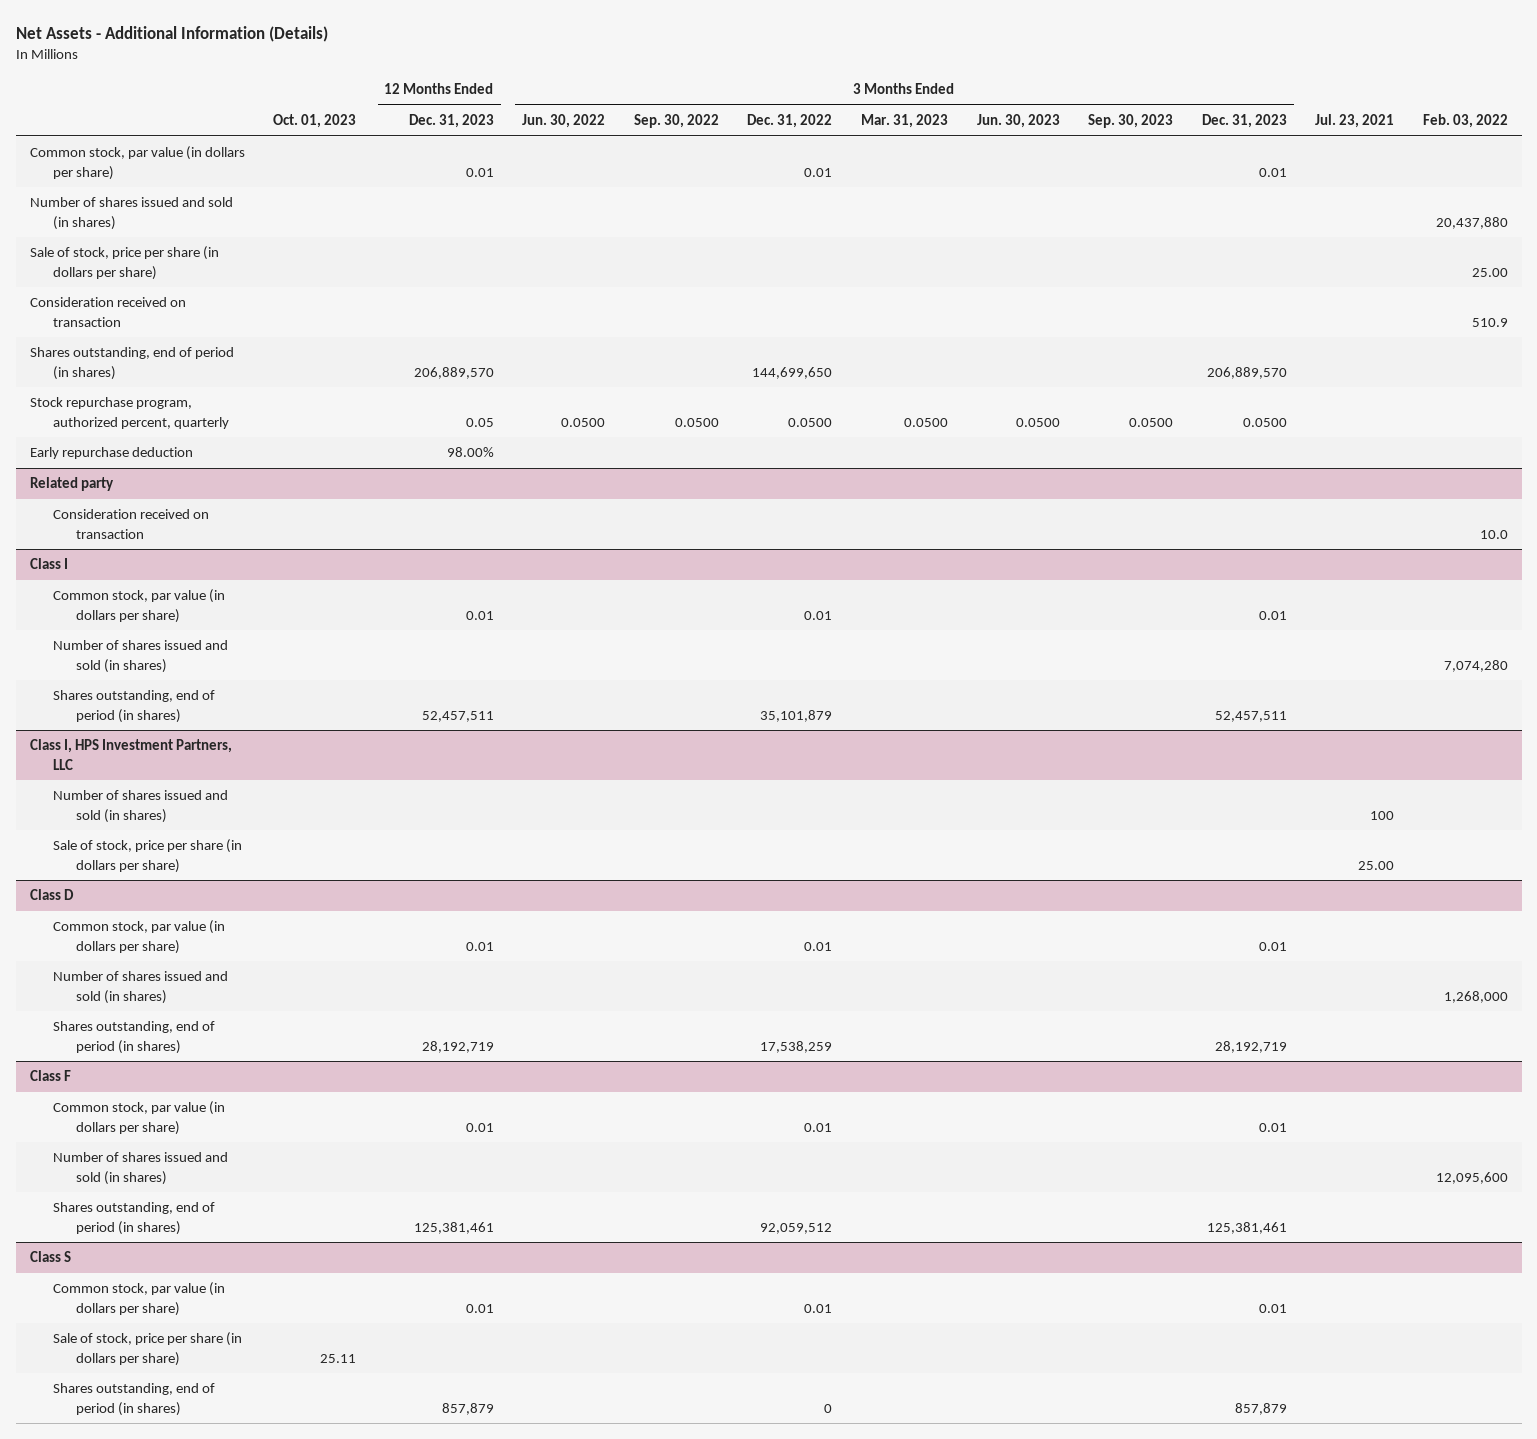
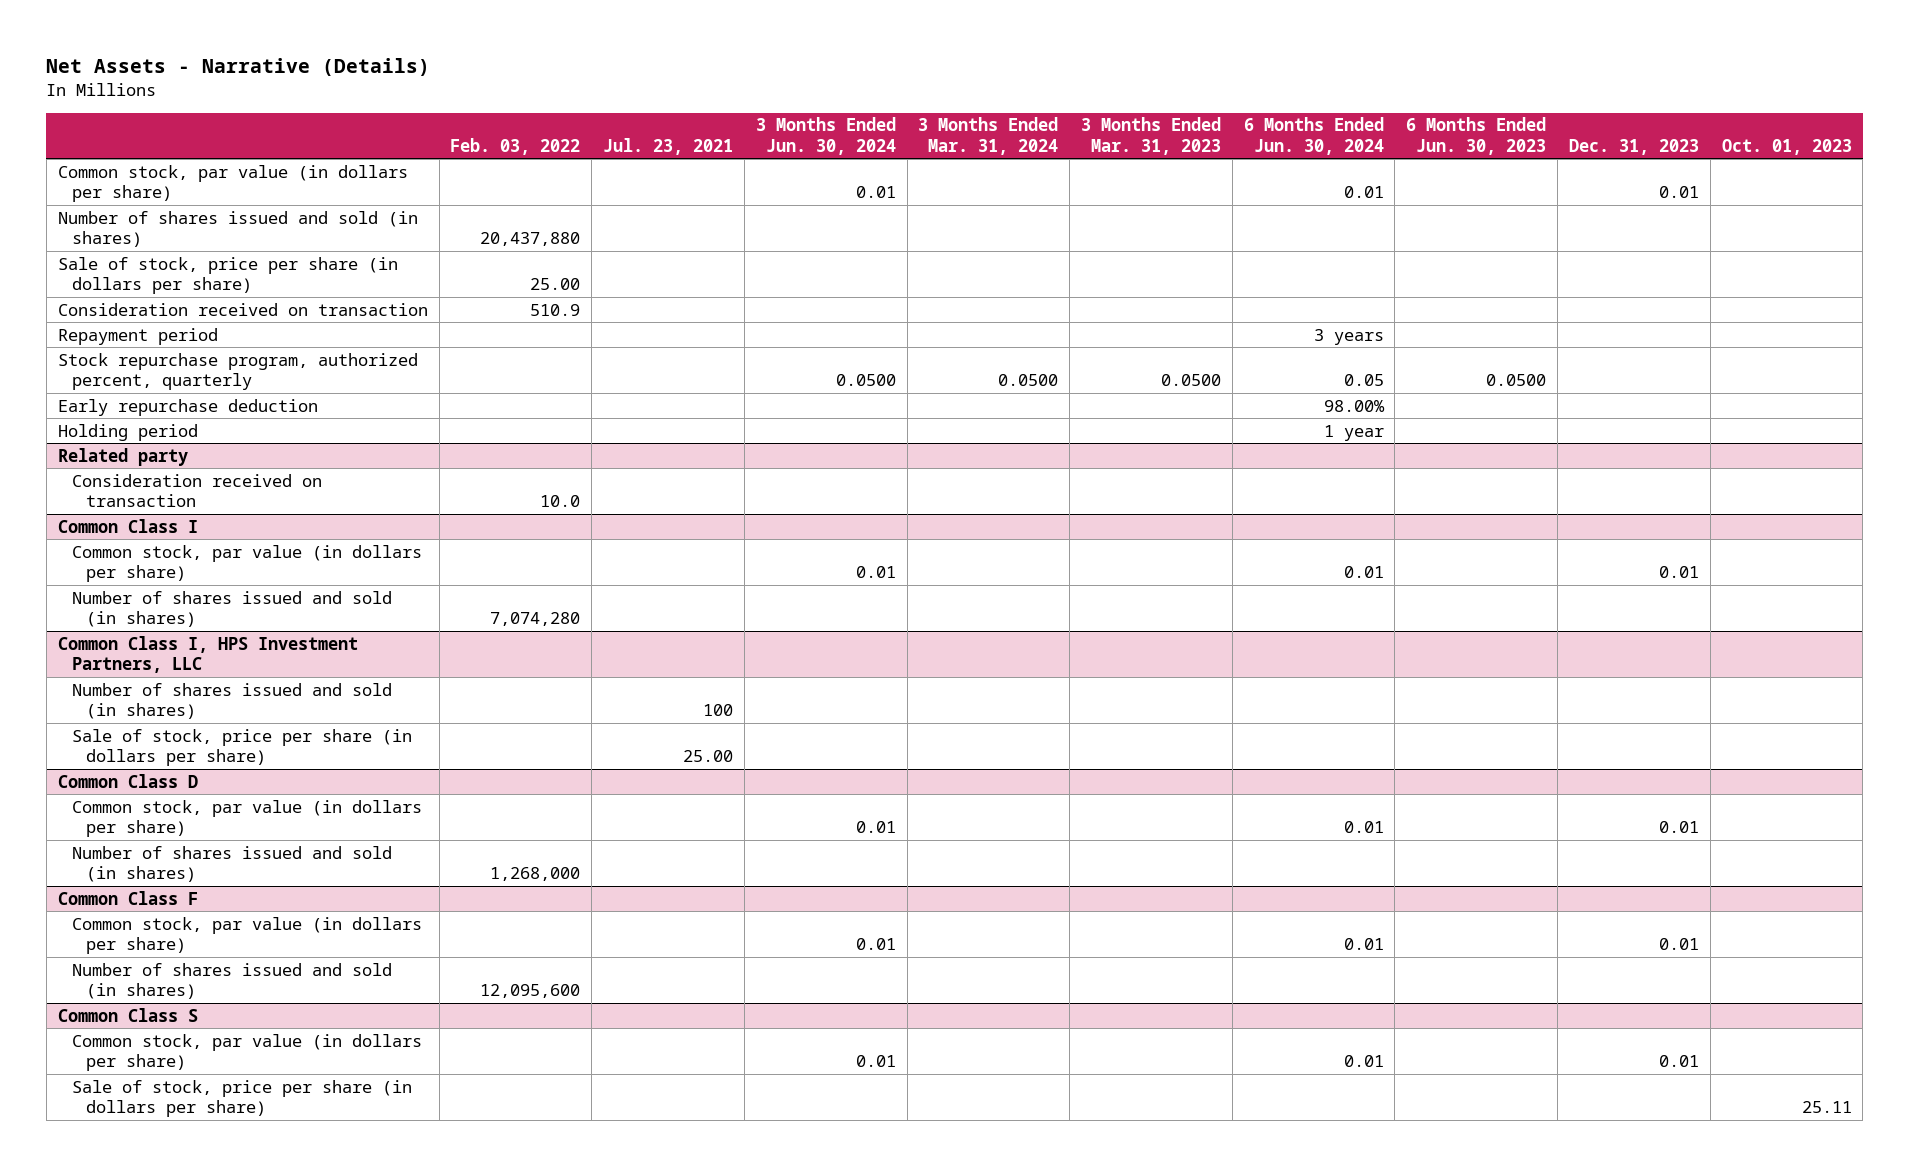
- Net Assets - Additional Information (Details)
+ Net Assets - Narrative (Details)
- | Oct. 01, 2023 | 12 Months Ended Dec. 31, 2023 | 3 Months Ended Jun. 30, 2022 | 3 Months Ended Sep. 30, 2022 | 3 Months Ended Dec. 31, 2022 | 3 Months Ended Mar. 31, 2023 | 3 Months Ended Jun. 30, 2023 | 3 Months Ended Sep. 30, 2023 | 3 Months Ended Dec. 31, 2023 | Jul. 23, 2021 | Feb. 03, 2022
+ | Feb. 03, 2022 | Jul. 23, 2021 | 3 Months Ended Jun. 30, 2024 | 3 Months Ended Mar. 31, 2024 | 3 Months Ended Mar. 31, 2023 | 6 Months Ended Jun. 30, 2024 | 6 Months Ended Jun. 30, 2023 | Dec. 31, 2023 | Oct. 01, 2023
- Shares outstanding, end of period (in shares) | | 206,889,570 | | | 144,699,650 | | | | 206,889,570 | |
+ Repayment period | | | | | | 3 years | | |
+ Holding period | | | | | | 1 year | | |
- Class I
+ Common Class I
- Shares outstanding, end of period (in shares) | | 52,457,511 | | | 35,101,879 | | | | 52,457,511 | |
- Class I, HPS Investment Partners, LLC
+ Common Class I, HPS Investment Partners, LLC
- Class D
+ Common Class D
- Shares outstanding, end of period (in shares) | | 28,192,719 | | | 17,538,259 | | | | 28,192,719 | |
- Class F
+ Common Class F
- Shares outstanding, end of period (in shares) | | 125,381,461 | | | 92,059,512 | | | | 125,381,461 | |
- Class S
+ Common Class S
- Shares outstanding, end of period (in shares) | | 857,879 | | | 0 | | | | 857,879 | |

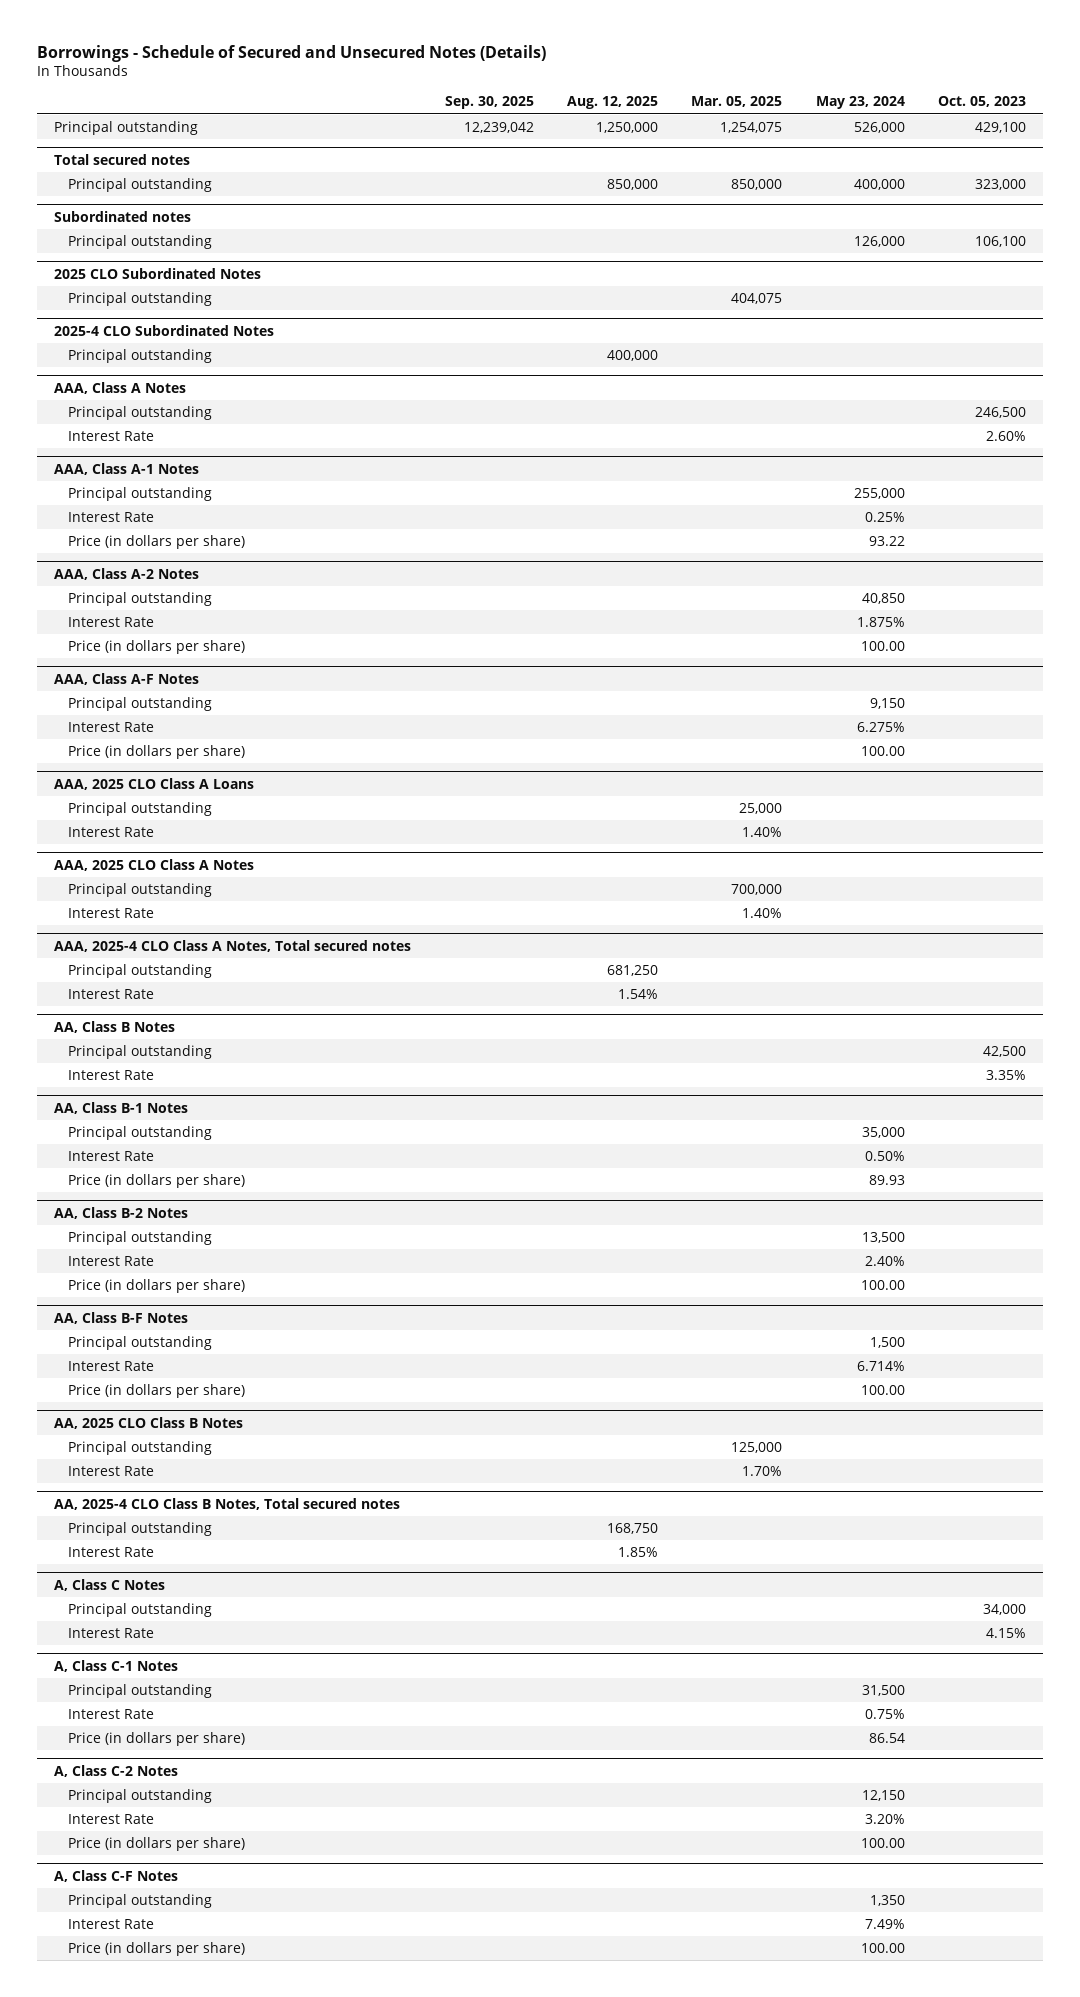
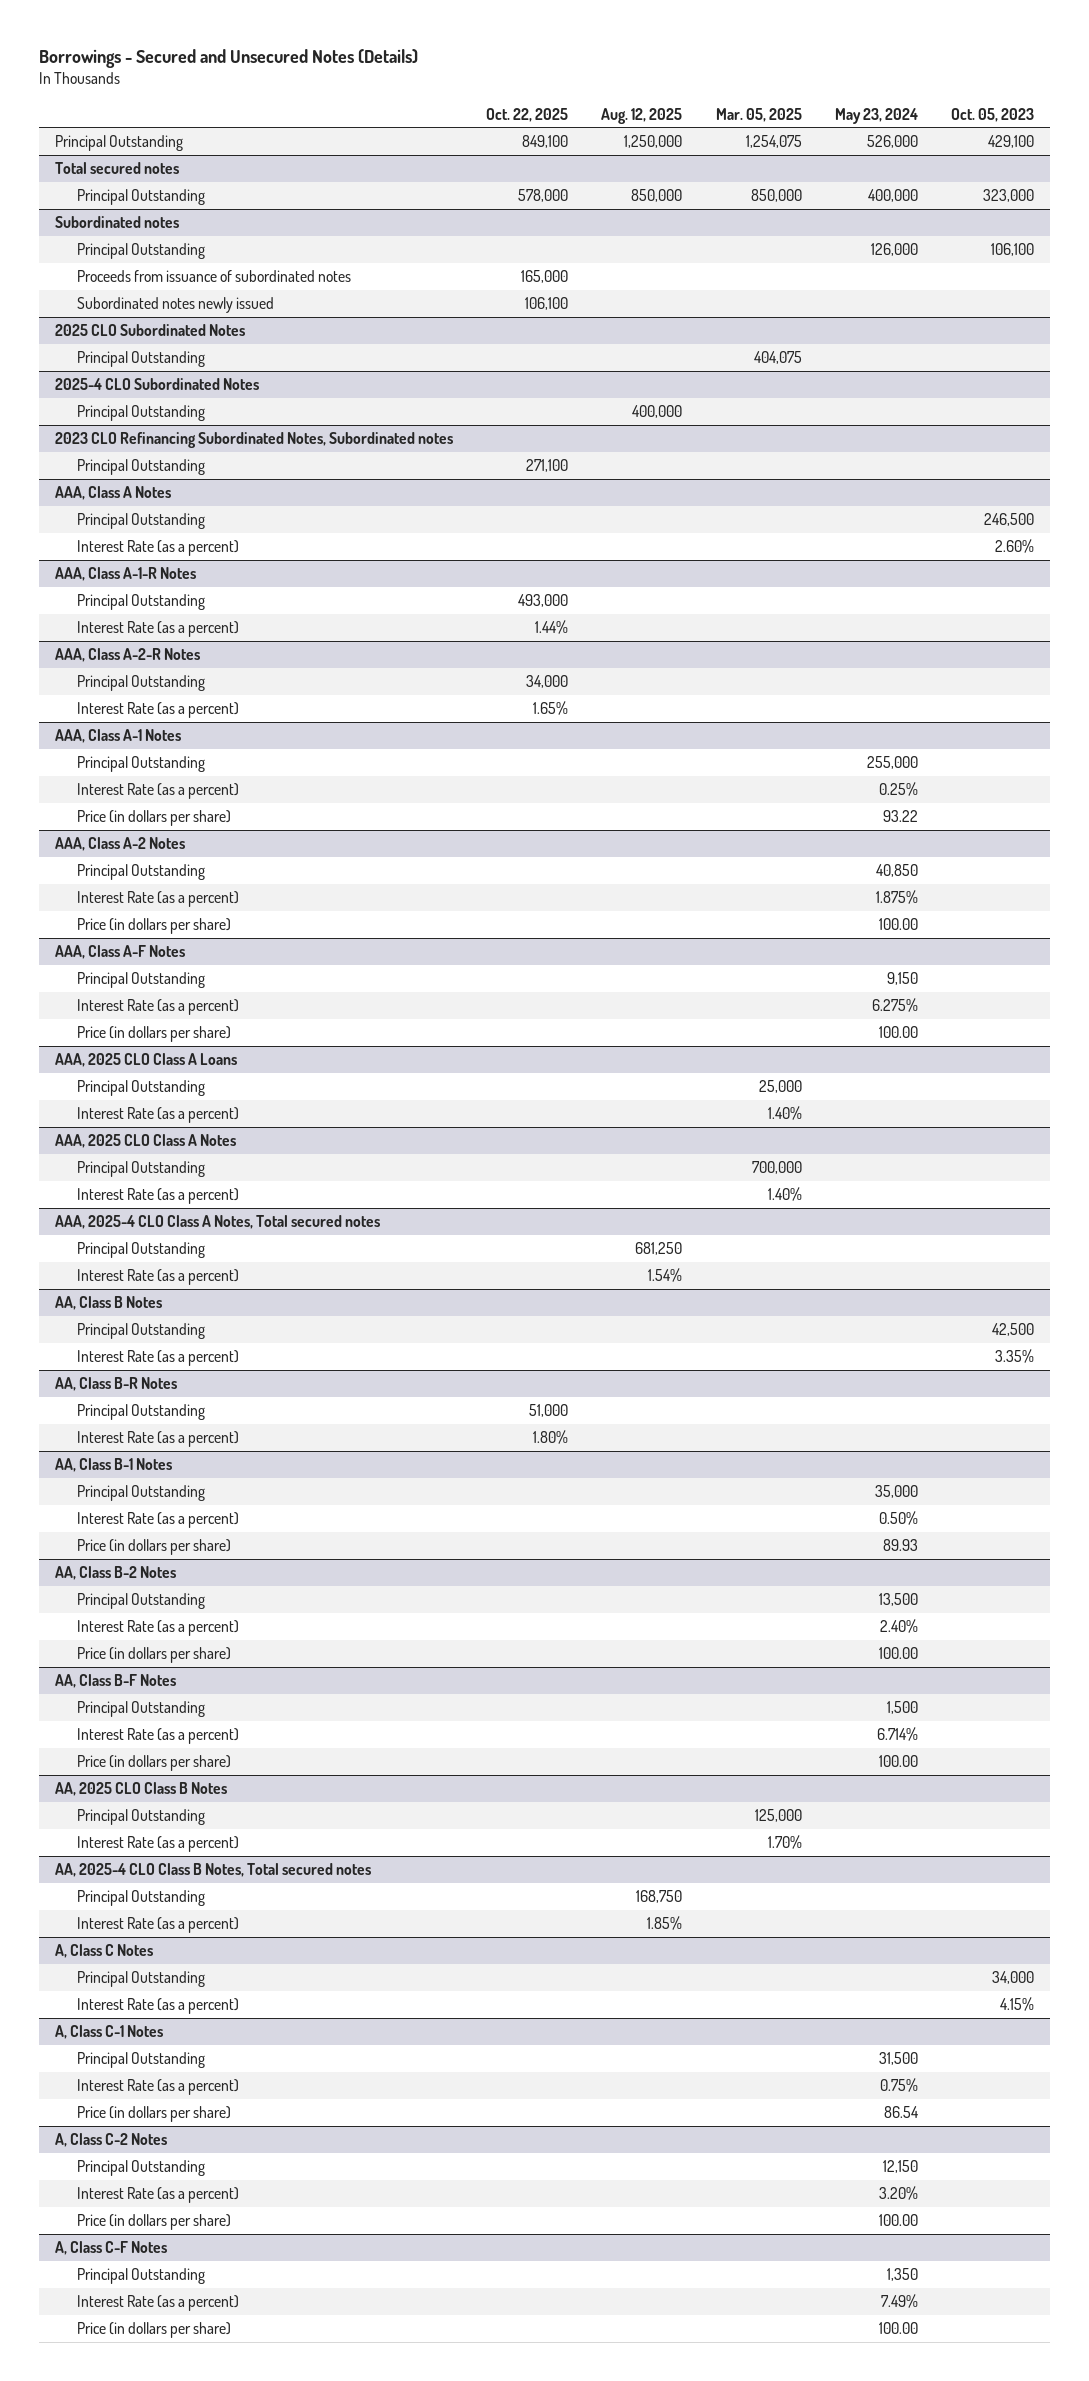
- Borrowings - Schedule of Secured and Unsecured Notes (Details)
+ Borrowings - Secured and Unsecured Notes (Details)
- | Sep. 30, 2025 | Aug. 12, 2025 | Mar. 05, 2025 | May 23, 2024 | Oct. 05, 2023
+ | Oct. 22, 2025 | Aug. 12, 2025 | Mar. 05, 2025 | May 23, 2024 | Oct. 05, 2023
- Principal outstanding | 12,239,042 | 1,250,000 | 1,254,075 | 526,000 | 429,100
+ Principal Outstanding | 849,100 | 1,250,000 | 1,254,075 | 526,000 | 429,100
@ Total secured notes
- Principal outstanding | | 850,000 | 850,000 | 400,000 | 323,000
+ Principal Outstanding | 578,000 | 850,000 | 850,000 | 400,000 | 323,000
@ Subordinated notes
- Principal outstanding | | | | 126,000 | 106,100
+ Principal Outstanding | | | | 126,000 | 106,100
+ Proceeds from issuance of subordinated notes | 165,000 | | | |
+ Subordinated notes newly issued | 106,100 | | | |
@ 2025 CLO Subordinated Notes
- Principal outstanding | | | 404,075 | |
+ Principal Outstanding | | | 404,075 | |
@ 2025-4 CLO Subordinated Notes
- Principal outstanding | | 400,000 | | |
+ Principal Outstanding | | 400,000 | | |
+ 2023 CLO Refinancing Subordinated Notes, Subordinated notes
+ Principal Outstanding | 271,100 | | | |
@ AAA, Class A Notes
- Principal outstanding | | | | | 246,500
- Interest Rate | | | | | 2.60%
+ Principal Outstanding | | | | | 246,500
+ Interest Rate (as a percent) | | | | | 2.60%
+ AAA, Class A-1-R Notes
+ Principal Outstanding | 493,000 | | | |
+ Interest Rate (as a percent) | 1.44% | | | |
+ AAA, Class A-2-R Notes
+ Principal Outstanding | 34,000 | | | |
+ Interest Rate (as a percent) | 1.65% | | | |
@ AAA, Class A-1 Notes
- Principal outstanding | | | | 255,000 |
- Interest Rate | | | | 0.25% |
+ Principal Outstanding | | | | 255,000 |
+ Interest Rate (as a percent) | | | | 0.25% |
@ AAA, Class A-2 Notes
- Principal outstanding | | | | 40,850 |
- Interest Rate | | | | 1.875% |
+ Principal Outstanding | | | | 40,850 |
+ Interest Rate (as a percent) | | | | 1.875% |
@ AAA, Class A-F Notes
- Principal outstanding | | | | 9,150 |
- Interest Rate | | | | 6.275% |
+ Principal Outstanding | | | | 9,150 |
+ Interest Rate (as a percent) | | | | 6.275% |
@ AAA, 2025 CLO Class A Loans
- Principal outstanding | | | 25,000 | |
- Interest Rate | | | 1.40% | |
+ Principal Outstanding | | | 25,000 | |
+ Interest Rate (as a percent) | | | 1.40% | |
@ AAA, 2025 CLO Class A Notes
- Principal outstanding | | | 700,000 | |
- Interest Rate | | | 1.40% | |
+ Principal Outstanding | | | 700,000 | |
+ Interest Rate (as a percent) | | | 1.40% | |
@ AAA, 2025-4 CLO Class A Notes, Total secured notes
- Principal outstanding | | 681,250 | | |
- Interest Rate | | 1.54% | | |
+ Principal Outstanding | | 681,250 | | |
+ Interest Rate (as a percent) | | 1.54% | | |
@ AA, Class B Notes
- Principal outstanding | | | | | 42,500
- Interest Rate | | | | | 3.35%
+ Principal Outstanding | | | | | 42,500
+ Interest Rate (as a percent) | | | | | 3.35%
+ AA, Class B-R Notes
+ Principal Outstanding | 51,000 | | | |
+ Interest Rate (as a percent) | 1.80% | | | |
@ AA, Class B-1 Notes
- Principal outstanding | | | | 35,000 |
- Interest Rate | | | | 0.50% |
+ Principal Outstanding | | | | 35,000 |
+ Interest Rate (as a percent) | | | | 0.50% |
@ AA, Class B-2 Notes
- Principal outstanding | | | | 13,500 |
- Interest Rate | | | | 2.40% |
+ Principal Outstanding | | | | 13,500 |
+ Interest Rate (as a percent) | | | | 2.40% |
@ AA, Class B-F Notes
- Principal outstanding | | | | 1,500 |
- Interest Rate | | | | 6.714% |
+ Principal Outstanding | | | | 1,500 |
+ Interest Rate (as a percent) | | | | 6.714% |
@ AA, 2025 CLO Class B Notes
- Principal outstanding | | | 125,000 | |
- Interest Rate | | | 1.70% | |
+ Principal Outstanding | | | 125,000 | |
+ Interest Rate (as a percent) | | | 1.70% | |
@ AA, 2025-4 CLO Class B Notes, Total secured notes
- Principal outstanding | | 168,750 | | |
- Interest Rate | | 1.85% | | |
+ Principal Outstanding | | 168,750 | | |
+ Interest Rate (as a percent) | | 1.85% | | |
@ A, Class C Notes
- Principal outstanding | | | | | 34,000
- Interest Rate | | | | | 4.15%
+ Principal Outstanding | | | | | 34,000
+ Interest Rate (as a percent) | | | | | 4.15%
@ A, Class C-1 Notes
- Principal outstanding | | | | 31,500 |
- Interest Rate | | | | 0.75% |
+ Principal Outstanding | | | | 31,500 |
+ Interest Rate (as a percent) | | | | 0.75% |
@ A, Class C-2 Notes
- Principal outstanding | | | | 12,150 |
- Interest Rate | | | | 3.20% |
+ Principal Outstanding | | | | 12,150 |
+ Interest Rate (as a percent) | | | | 3.20% |
@ A, Class C-F Notes
- Principal outstanding | | | | 1,350 |
- Interest Rate | | | | 7.49% |
+ Principal Outstanding | | | | 1,350 |
+ Interest Rate (as a percent) | | | | 7.49% |

